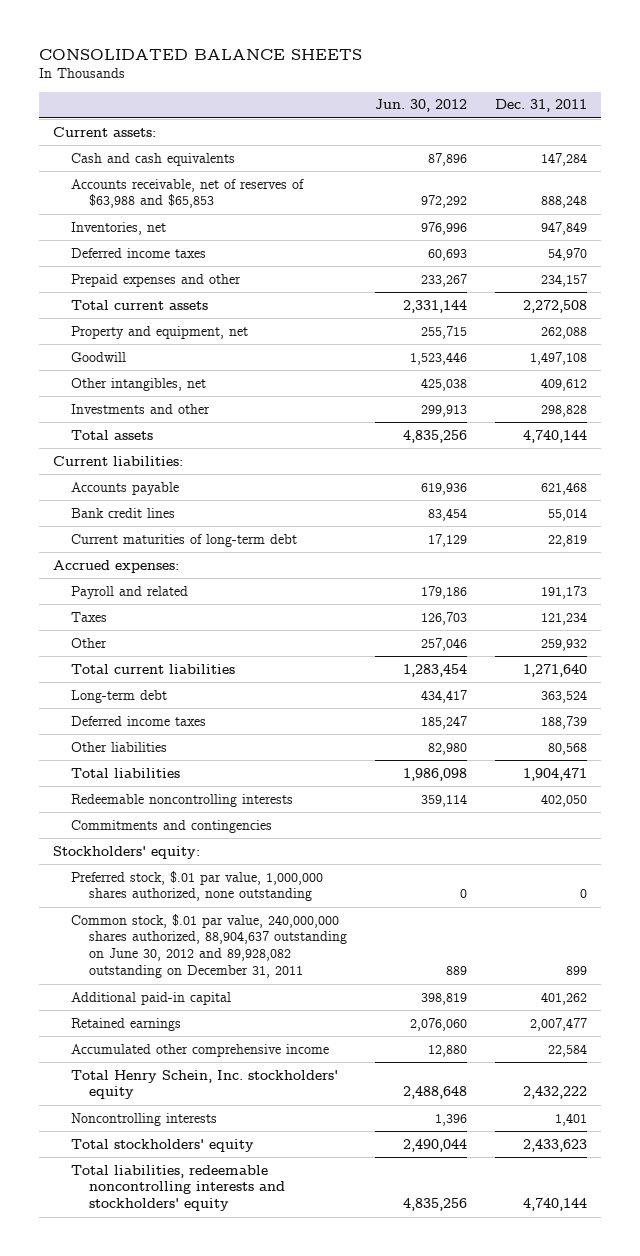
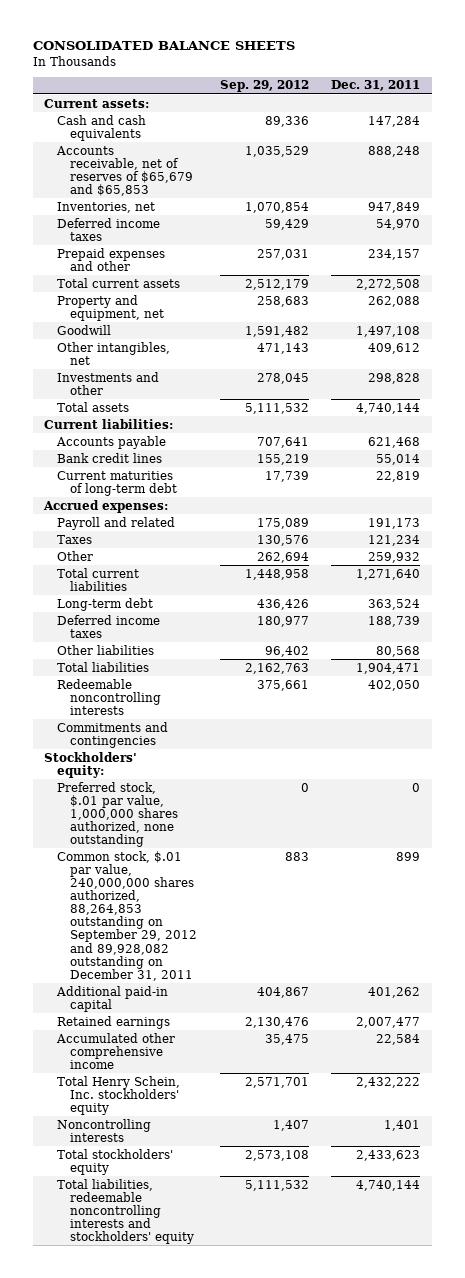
- | Jun. 30, 2012 | Dec. 31, 2011
+ | Sep. 29, 2012 | Dec. 31, 2011
- Accounts receivable, net of reserves of $63,988 and $65,853 | 972,292 | 888,248
+ Accounts receivable, net of reserves of $65,679 and $65,853 | 1,035,529 | 888,248
- Common stock, $.01 par value, 240,000,000 shares authorized, 88,904,637 outstanding on June 30, 2012 and 89,928,082 outstanding on December 31, 2011 | 889 | 899
+ Common stock, $.01 par value, 240,000,000 shares authorized, 88,264,853 outstanding on September 29, 2012 and 89,928,082 outstanding on December 31, 2011 | 883 | 899

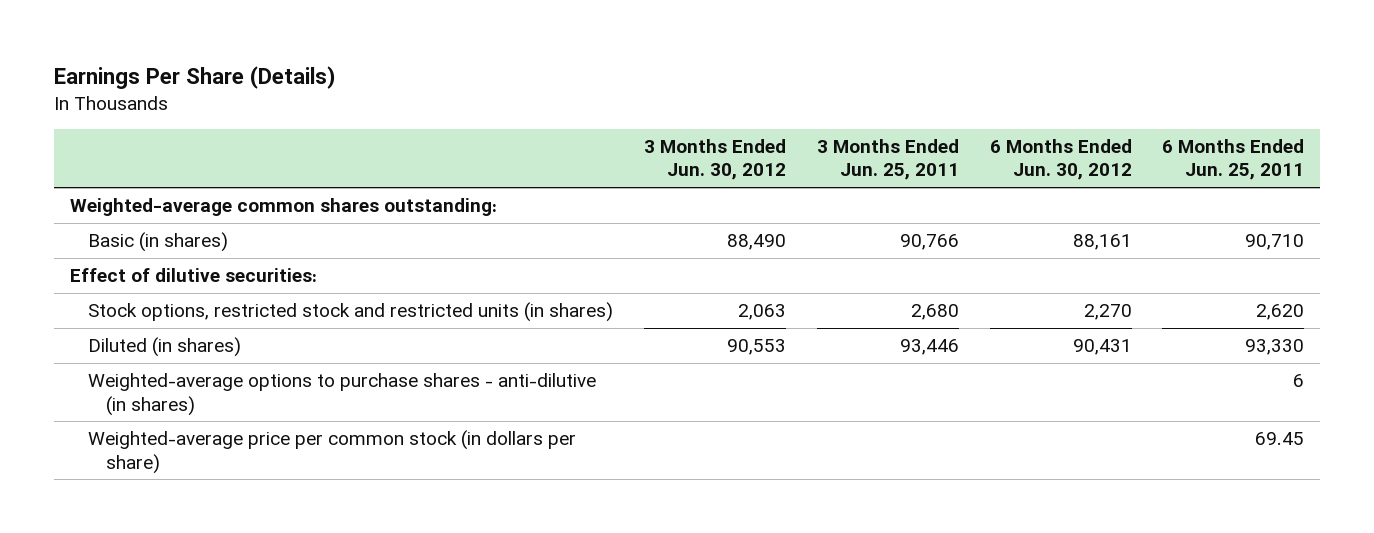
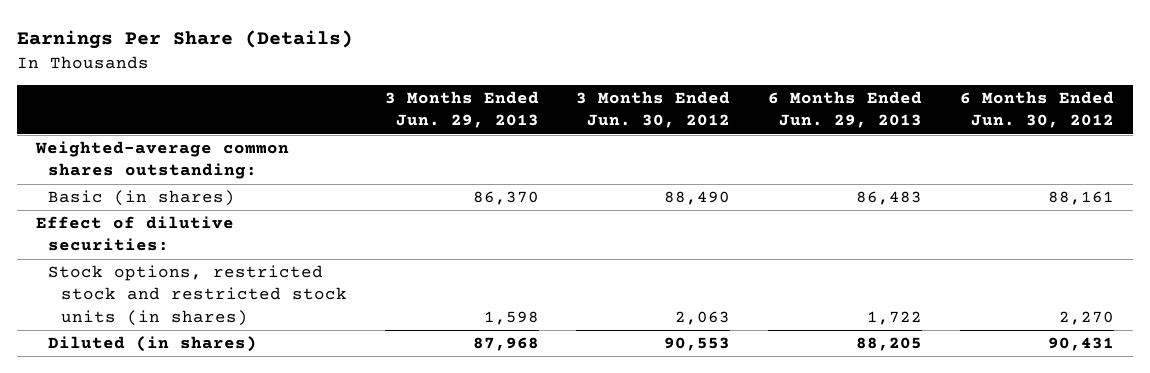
- | 3 Months Ended Jun. 30, 2012 | 3 Months Ended Jun. 25, 2011 | 6 Months Ended Jun. 30, 2012 | 6 Months Ended Jun. 25, 2011
+ | 3 Months Ended Jun. 29, 2013 | 3 Months Ended Jun. 30, 2012 | 6 Months Ended Jun. 29, 2013 | 6 Months Ended Jun. 30, 2012
- Stock options, restricted stock and restricted units (in shares) | 2,063 | 2,680 | 2,270 | 2,620
+ Stock options, restricted stock and restricted stock units (in shares) | 1,598 | 2,063 | 1,722 | 2,270
- Weighted-average options to purchase shares - anti-dilutive (in shares) | | | | 6
- Weighted-average price per common stock (in dollars per share) | | | | 69.45

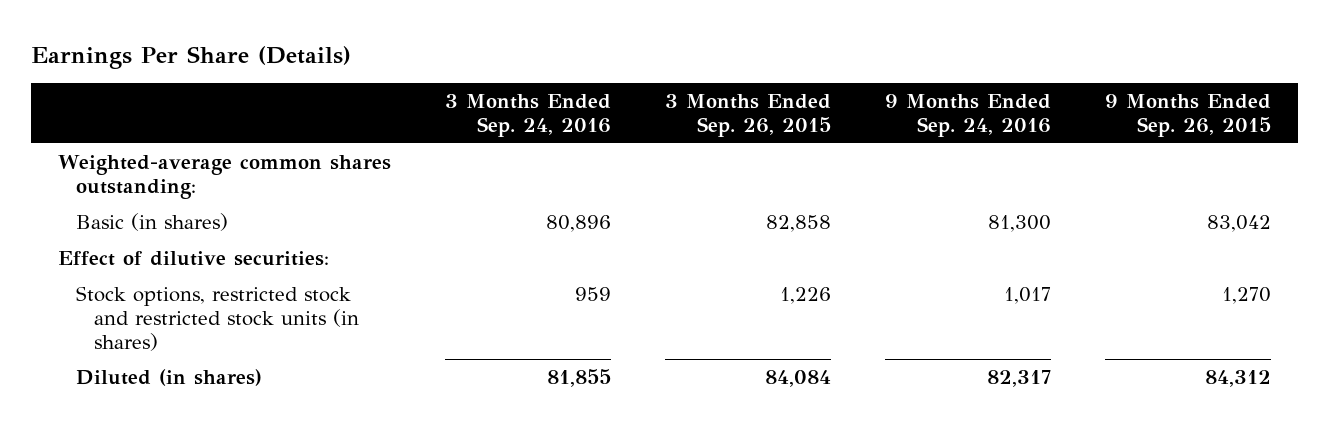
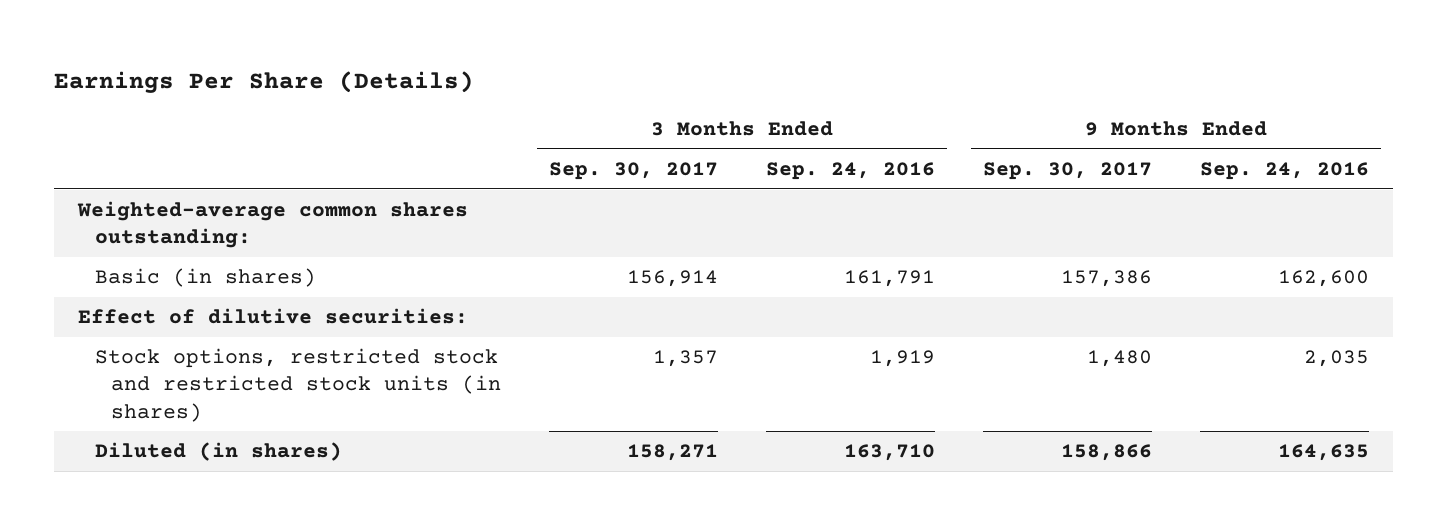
- | 3 Months Ended Sep. 24, 2016 | 3 Months Ended Sep. 26, 2015 | 9 Months Ended Sep. 24, 2016 | 9 Months Ended Sep. 26, 2015
+ | 3 Months Ended Sep. 30, 2017 | 3 Months Ended Sep. 24, 2016 | 9 Months Ended Sep. 30, 2017 | 9 Months Ended Sep. 24, 2016
- Basic (in shares) | 80,896 | 82,858 | 81,300 | 83,042
+ Basic (in shares) | 156,914 | 161,791 | 157,386 | 162,600
- Stock options, restricted stock and restricted stock units (in shares) | 959 | 1,226 | 1,017 | 1,270
- Diluted (in shares) | 81,855 | 84,084 | 82,317 | 84,312
+ Stock options, restricted stock and restricted stock units (in shares) | 1,357 | 1,919 | 1,480 | 2,035
+ Diluted (in shares) | 158,271 | 163,710 | 158,866 | 164,635

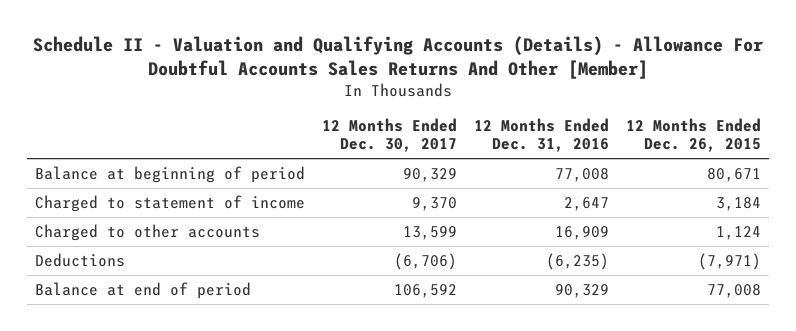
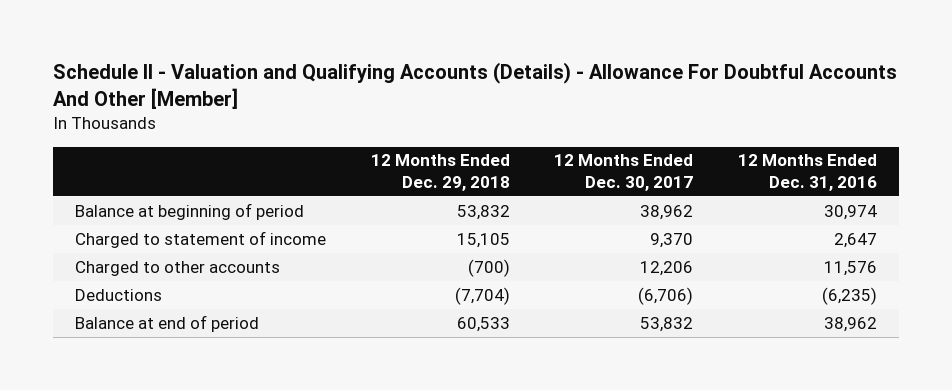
- Schedule II - Valuation and Qualifying Accounts (Details) - Allowance For Doubtful Accounts Sales Returns And Other [Member]
+ Schedule II - Valuation and Qualifying Accounts (Details) - Allowance For Doubtful Accounts And Other [Member]
- | 12 Months Ended Dec. 30, 2017 | 12 Months Ended Dec. 31, 2016 | 12 Months Ended Dec. 26, 2015
+ | 12 Months Ended Dec. 29, 2018 | 12 Months Ended Dec. 30, 2017 | 12 Months Ended Dec. 31, 2016
- Balance at beginning of period | 90,329 | 77,008 | 80,671
+ Balance at beginning of period | 53,832 | 38,962 | 30,974
- Charged to other accounts | 13,599 | 16,909 | 1,124
+ Charged to other accounts | (700) | 12,206 | 11,576
- Balance at end of period | 106,592 | 90,329 | 77,008
+ Balance at end of period | 60,533 | 53,832 | 38,962

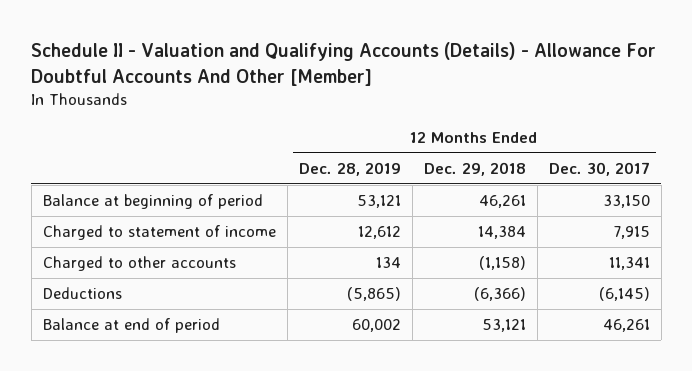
- | 12 Months Ended Dec. 29, 2018 | 12 Months Ended Dec. 30, 2017 | 12 Months Ended Dec. 31, 2016
+ | 12 Months Ended Dec. 28, 2019 | 12 Months Ended Dec. 29, 2018 | 12 Months Ended Dec. 30, 2017
- Balance at beginning of period | 53,832 | 38,962 | 30,974
- Charged to statement of income | 15,105 | 9,370 | 2,647
- Charged to other accounts | (700) | 12,206 | 11,576
- Deductions | (7,704) | (6,706) | (6,235)
- Balance at end of period | 60,533 | 53,832 | 38,962
+ Balance at beginning of period | 53,121 | 46,261 | 33,150
+ Charged to statement of income | 12,612 | 14,384 | 7,915
+ Charged to other accounts | 134 | (1,158) | 11,341
+ Deductions | (5,865) | (6,366) | (6,145)
+ Balance at end of period | 60,002 | 53,121 | 46,261

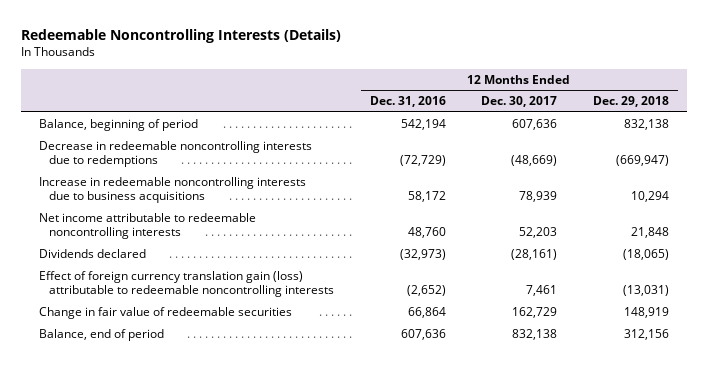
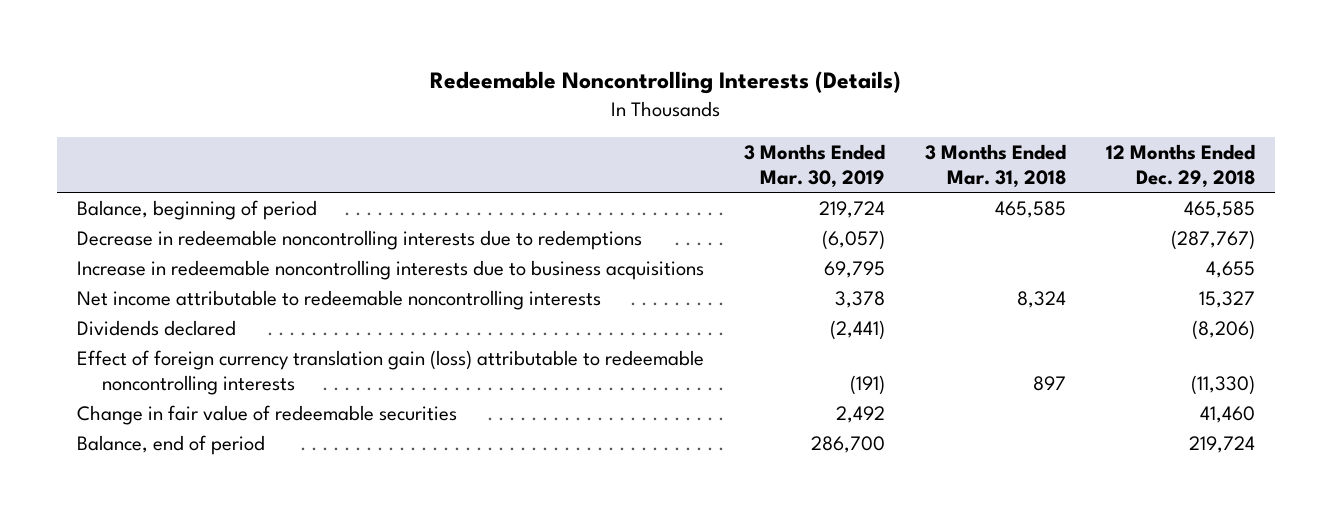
- | 12 Months Ended Dec. 31, 2016 | 12 Months Ended Dec. 30, 2017 | 12 Months Ended Dec. 29, 2018
+ | 3 Months Ended Mar. 30, 2019 | 3 Months Ended Mar. 31, 2018 | 12 Months Ended Dec. 29, 2018
- Balance, beginning of period | 542,194 | 607,636 | 832,138
- Decrease in redeemable noncontrolling interests due to redemptions | (72,729) | (48,669) | (669,947)
- Increase in redeemable noncontrolling interests due to business acquisitions | 58,172 | 78,939 | 10,294
- Net income attributable to redeemable noncontrolling interests | 48,760 | 52,203 | 21,848
- Dividends declared | (32,973) | (28,161) | (18,065)
- Effect of foreign currency translation gain (loss) attributable to redeemable noncontrolling interests | (2,652) | 7,461 | (13,031)
- Change in fair value of redeemable securities | 66,864 | 162,729 | 148,919
- Balance, end of period | 607,636 | 832,138 | 312,156
+ Balance, beginning of period | 219,724 | 465,585 | 465,585
+ Decrease in redeemable noncontrolling interests due to redemptions | (6,057) | | (287,767)
+ Increase in redeemable noncontrolling interests due to business acquisitions | 69,795 | | 4,655
+ Net income attributable to redeemable noncontrolling interests | 3,378 | 8,324 | 15,327
+ Dividends declared | (2,441) | | (8,206)
+ Effect of foreign currency translation gain (loss) attributable to redeemable noncontrolling interests | (191) | 897 | (11,330)
+ Change in fair value of redeemable securities | 2,492 | | 41,460
+ Balance, end of period | 286,700 | | 219,724

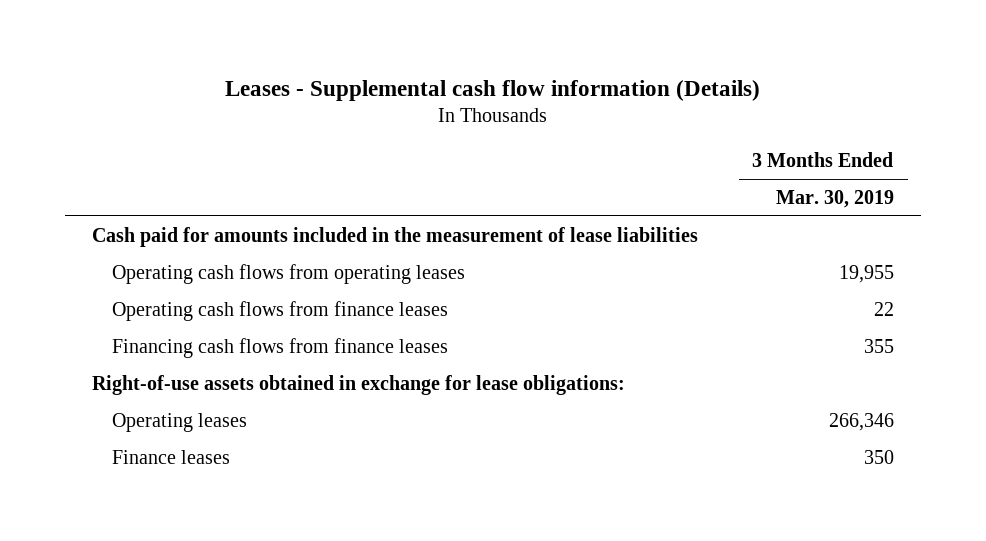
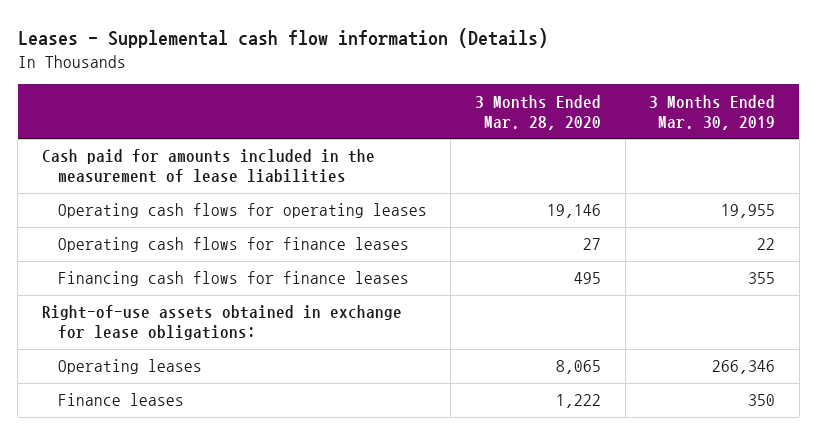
- | 3 Months Ended Mar. 30, 2019
+ | 3 Months Ended Mar. 28, 2020 | 3 Months Ended Mar. 30, 2019
- Operating cash flows from operating leases | 19,955
- Operating cash flows from finance leases | 22
- Financing cash flows from finance leases | 355
+ Operating cash flows for operating leases | 19,146 | 19,955
+ Operating cash flows for finance leases | 27 | 22
+ Financing cash flows for finance leases | 495 | 355

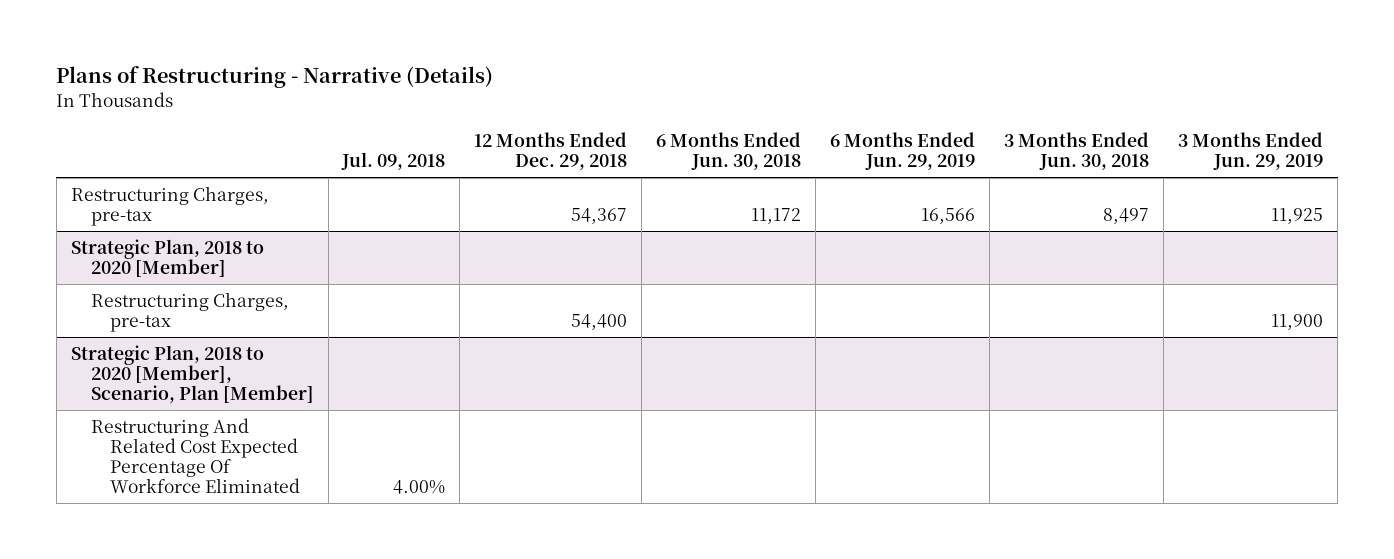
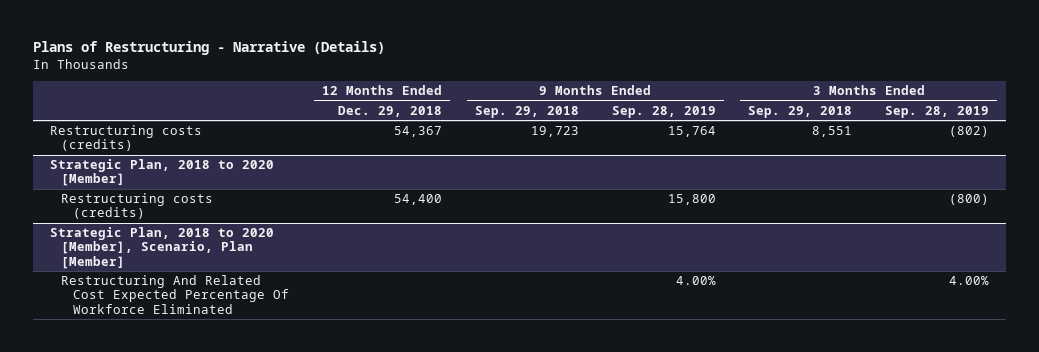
- | Jul. 09, 2018 | 12 Months Ended Dec. 29, 2018 | 6 Months Ended Jun. 30, 2018 | 6 Months Ended Jun. 29, 2019 | 3 Months Ended Jun. 30, 2018 | 3 Months Ended Jun. 29, 2019
+ | 12 Months Ended Dec. 29, 2018 | 9 Months Ended Sep. 29, 2018 | 9 Months Ended Sep. 28, 2019 | 3 Months Ended Sep. 29, 2018 | 3 Months Ended Sep. 28, 2019
- Restructuring Charges, pre-tax | | 54,367 | 11,172 | 16,566 | 8,497 | 11,925
+ Restructuring costs (credits) | 54,367 | 19,723 | 15,764 | 8,551 | (802)
@ Strategic Plan, 2018 to 2020 [Member]
- Restructuring Charges, pre-tax | | 54,400 | | | | 11,900
+ Restructuring costs (credits) | 54,400 | | 15,800 | | (800)

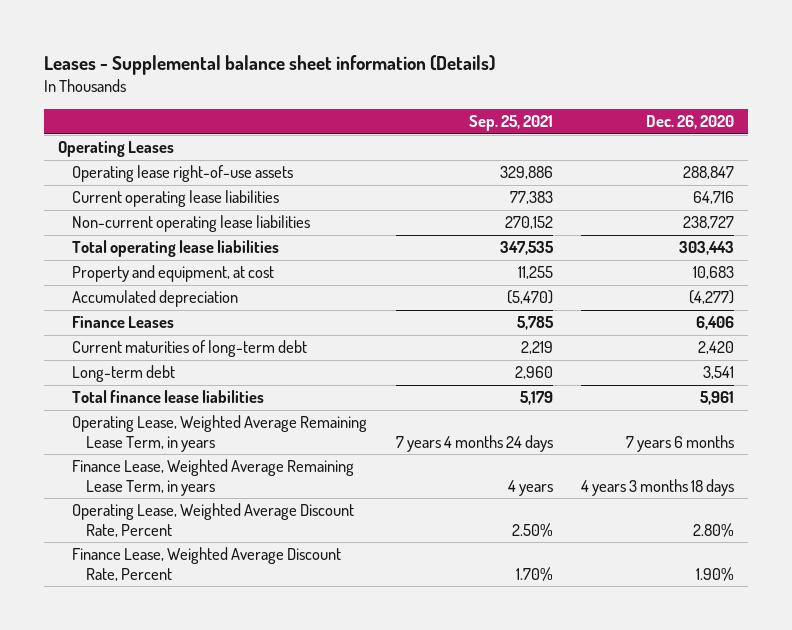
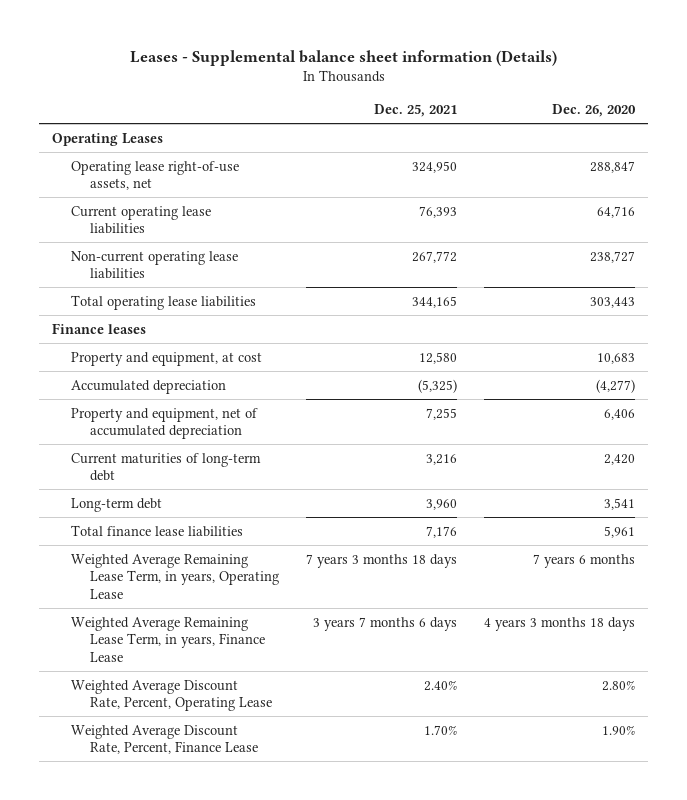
- | Sep. 25, 2021 | Dec. 26, 2020
+ | Dec. 25, 2021 | Dec. 26, 2020
- Operating lease right-of-use assets | 329,886 | 288,847
+ Operating lease right-of-use assets, net | 324,950 | 288,847
+ Finance leases
- Finance Leases | 5,785 | 6,406
+ Property and equipment, net of accumulated depreciation | 7,255 | 6,406
- Operating Lease, Weighted Average Remaining Lease Term, in years | 7 years 4 months 24 days | 7 years 6 months
- Finance Lease, Weighted Average Remaining Lease Term, in years | 4 years | 4 years 3 months 18 days
- Operating Lease, Weighted Average Discount Rate, Percent | 2.50% | 2.80%
- Finance Lease, Weighted Average Discount Rate, Percent | 1.70% | 1.90%
+ Weighted Average Remaining Lease Term, in years, Operating Lease | 7 years 3 months 18 days | 7 years 6 months
+ Weighted Average Remaining Lease Term, in years, Finance Lease | 3 years 7 months 6 days | 4 years 3 months 18 days
+ Weighted Average Discount Rate, Percent, Operating Lease | 2.40% | 2.80%
+ Weighted Average Discount Rate, Percent, Finance Lease | 1.70% | 1.90%

